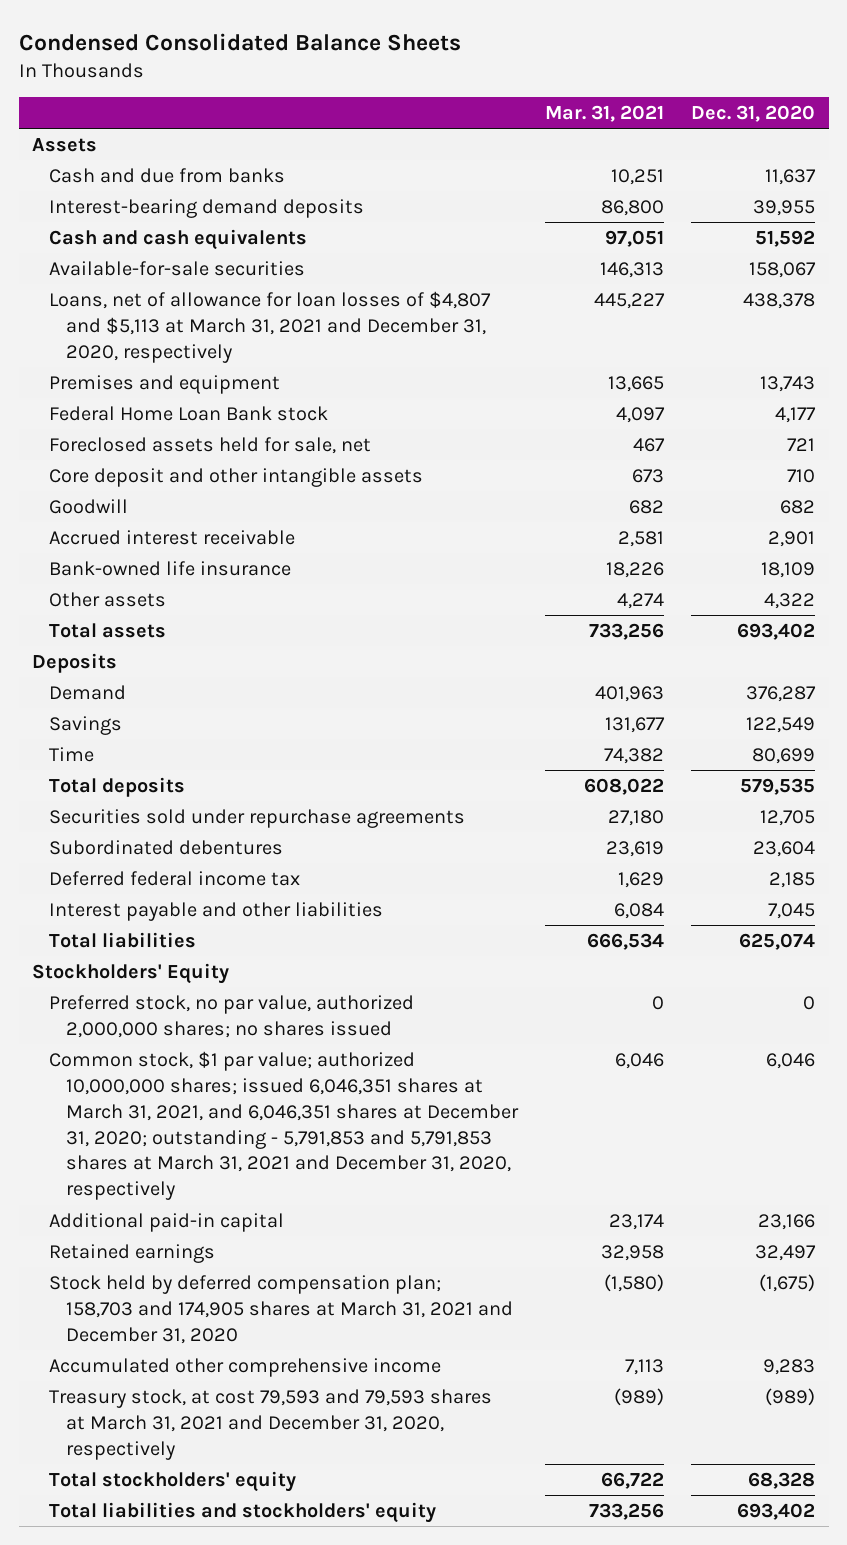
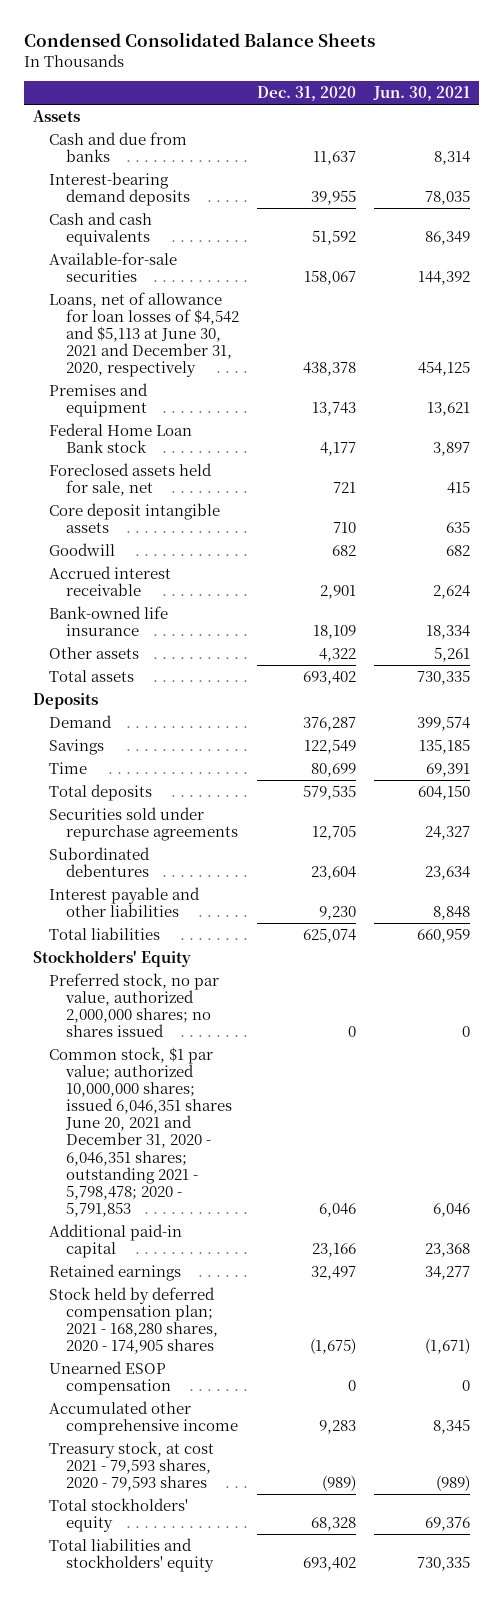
- | Mar. 31, 2021 | Dec. 31, 2020
+ | Dec. 31, 2020 | Jun. 30, 2021
- Loans, net of allowance for loan losses of $4,807 and $5,113 at March 31, 2021 and December 31, 2020, respectively | 445,227 | 438,378
+ Loans, net of allowance for loan losses of $4,542 and $5,113 at June 30, 2021 and December 31, 2020, respectively | 438,378 | 454,125
- Core deposit and other intangible assets | 673 | 710
+ Core deposit intangible assets | 710 | 635
- Deferred federal income tax | 1,629 | 2,185
- Interest payable and other liabilities | 6,084 | 7,045
+ Interest payable and other liabilities | 9,230 | 8,848
- Common stock, $1 par value; authorized 10,000,000 shares; issued 6,046,351 shares at March 31, 2021, and 6,046,351 shares at December 31, 2020; outstanding - 5,791,853 and 5,791,853 shares at March 31, 2021 and December 31, 2020, respectively | 6,046 | 6,046
+ Common stock, $1 par value; authorized 10,000,000 shares; issued 6,046,351 shares June 20, 2021 and December 31, 2020 - 6,046,351 shares; outstanding 2021 - 5,798,478; 2020 - 5,791,853 | 6,046 | 6,046
- Stock held by deferred compensation plan; 158,703 and 174,905 shares at March 31, 2021 and December 31, 2020 | (1,580) | (1,675)
+ Stock held by deferred compensation plan; 2021 - 168,280 shares, 2020 - 174,905 shares | (1,675) | (1,671)
+ Unearned ESOP compensation | 0 | 0
- Treasury stock, at cost 79,593 and 79,593 shares at March 31, 2021 and December 31, 2020, respectively | (989) | (989)
+ Treasury stock, at cost 2021 - 79,593 shares, 2020 - 79,593 shares | (989) | (989)

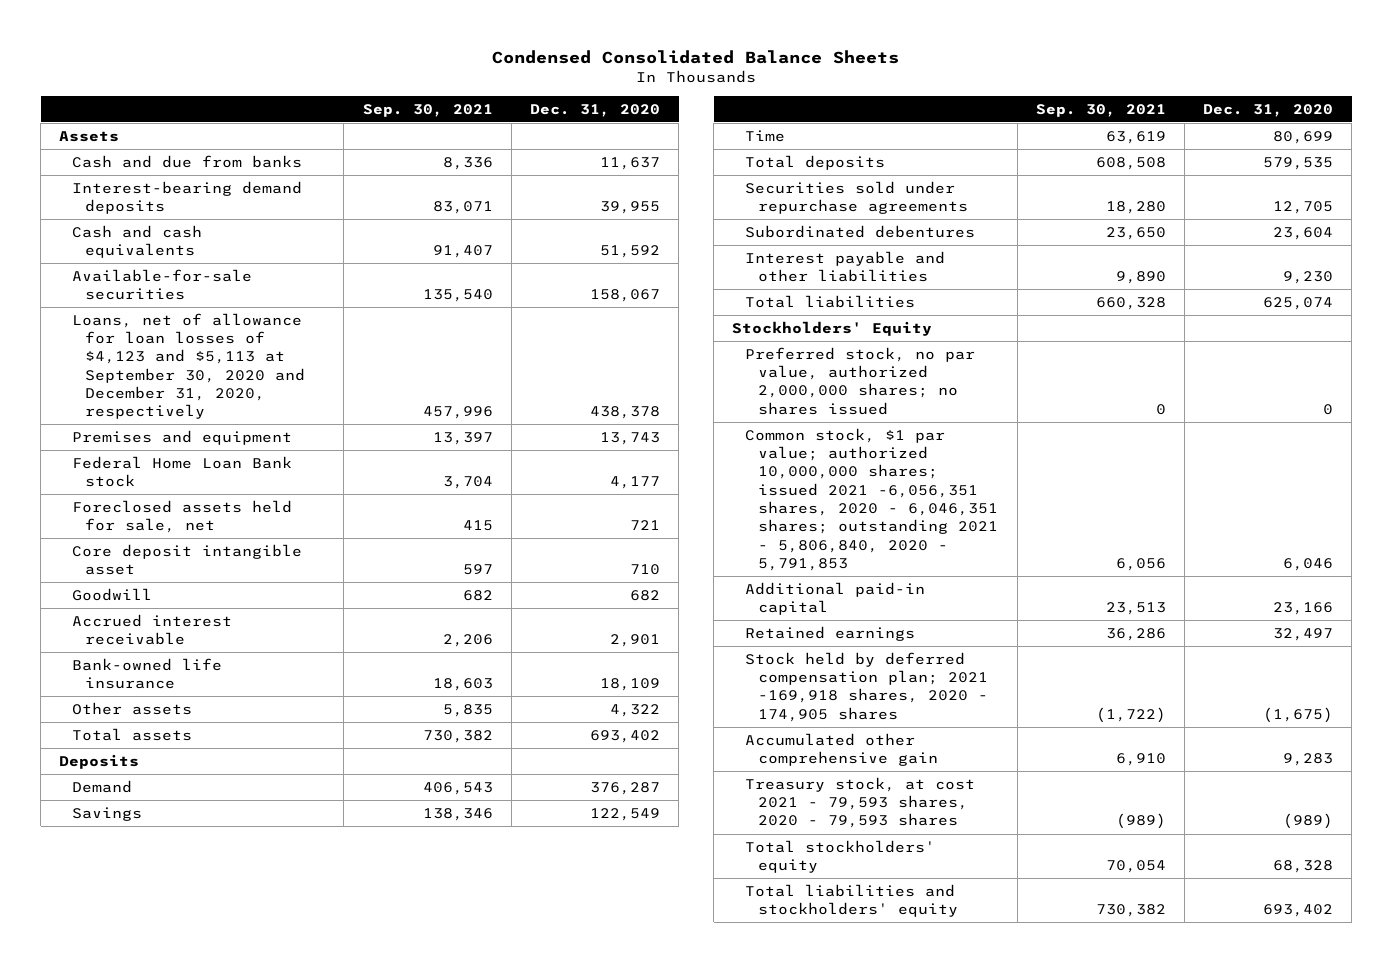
- | Dec. 31, 2020 | Jun. 30, 2021
+ | Sep. 30, 2021 | Dec. 31, 2020
- Loans, net of allowance for loan losses of $4,542 and $5,113 at June 30, 2021 and December 31, 2020, respectively | 438,378 | 454,125
+ Loans, net of allowance for loan losses of $4,123 and $5,113 at September 30, 2020 and December 31, 2020, respectively | 457,996 | 438,378
- Core deposit intangible assets | 710 | 635
+ Core deposit intangible asset | 597 | 710
- Common stock, $1 par value; authorized 10,000,000 shares; issued 6,046,351 shares June 20, 2021 and December 31, 2020 - 6,046,351 shares; outstanding 2021 - 5,798,478; 2020 - 5,791,853 | 6,046 | 6,046
+ Common stock, $1 par value; authorized 10,000,000 shares; issued 2021 -6,056,351 shares, 2020 - 6,046,351 shares; outstanding 2021 - 5,806,840, 2020 - 5,791,853 | 6,056 | 6,046
- Stock held by deferred compensation plan; 2021 - 168,280 shares, 2020 - 174,905 shares | (1,675) | (1,671)
- Unearned ESOP compensation | 0 | 0
- Accumulated other comprehensive income | 9,283 | 8,345
+ Stock held by deferred compensation plan; 2021 -169,918 shares, 2020 - 174,905 shares | (1,722) | (1,675)
+ Accumulated other comprehensive gain | 6,910 | 9,283

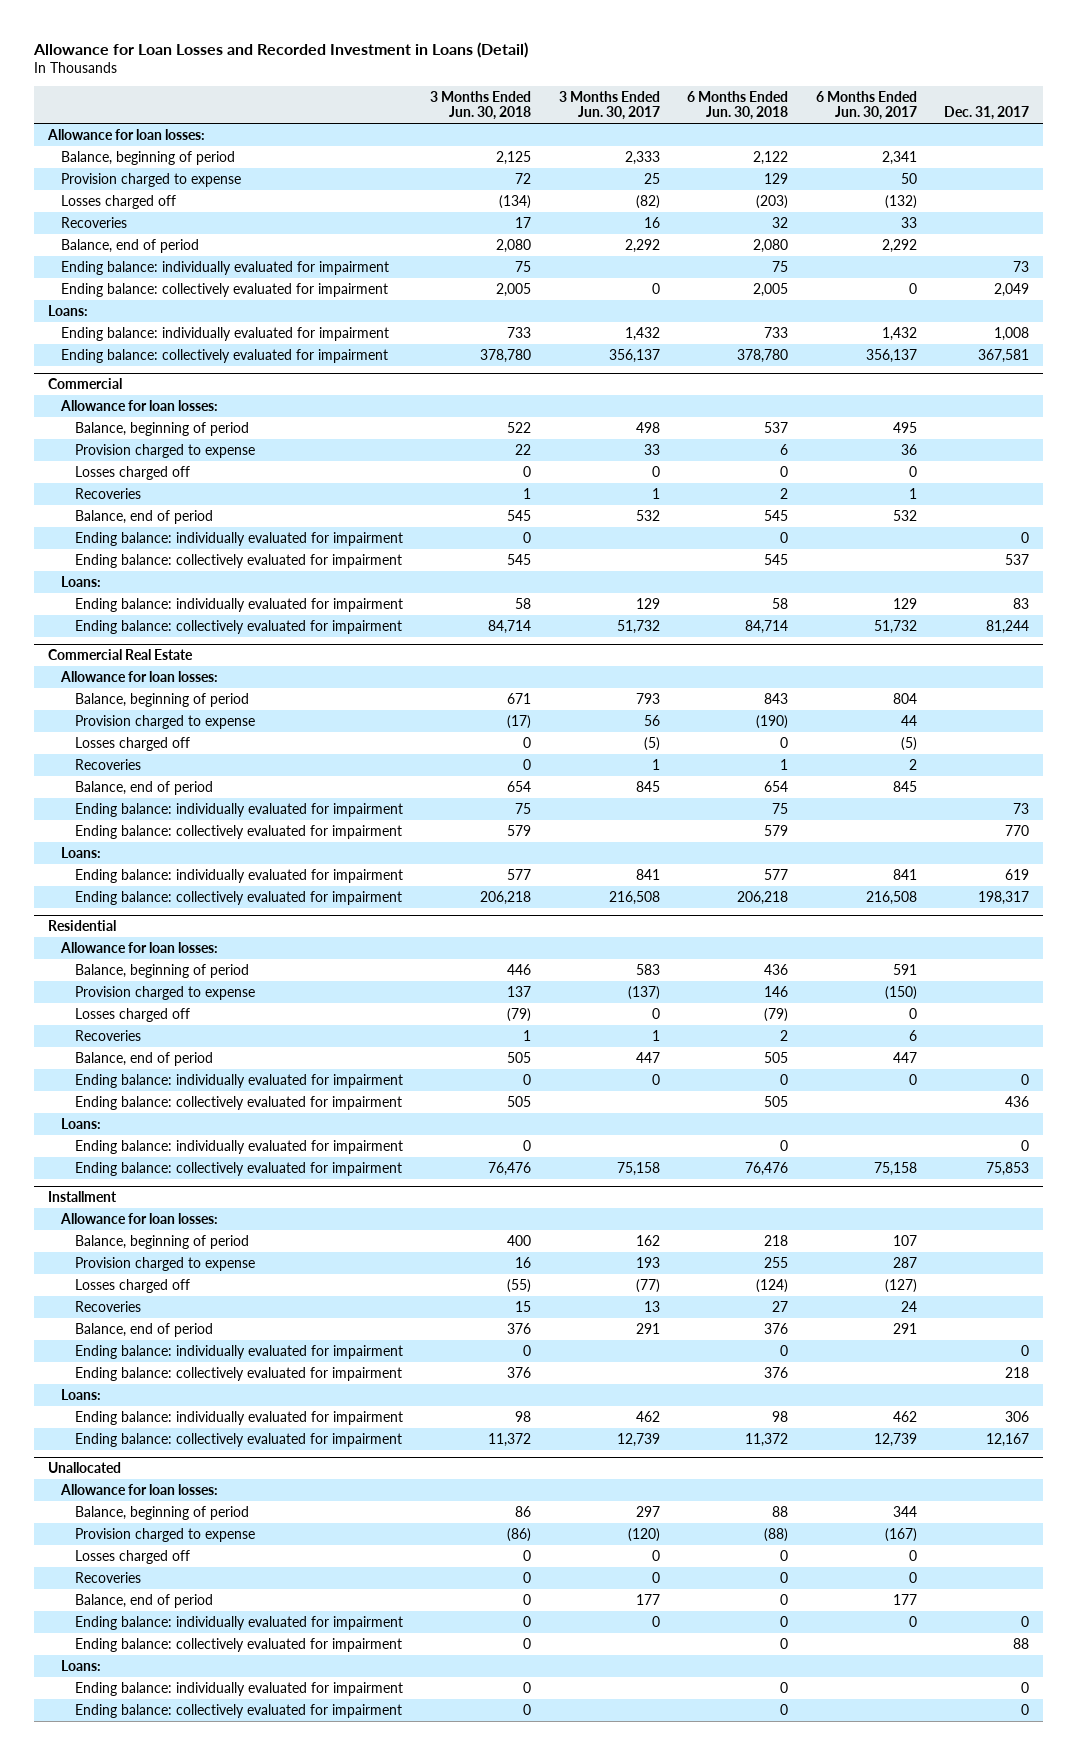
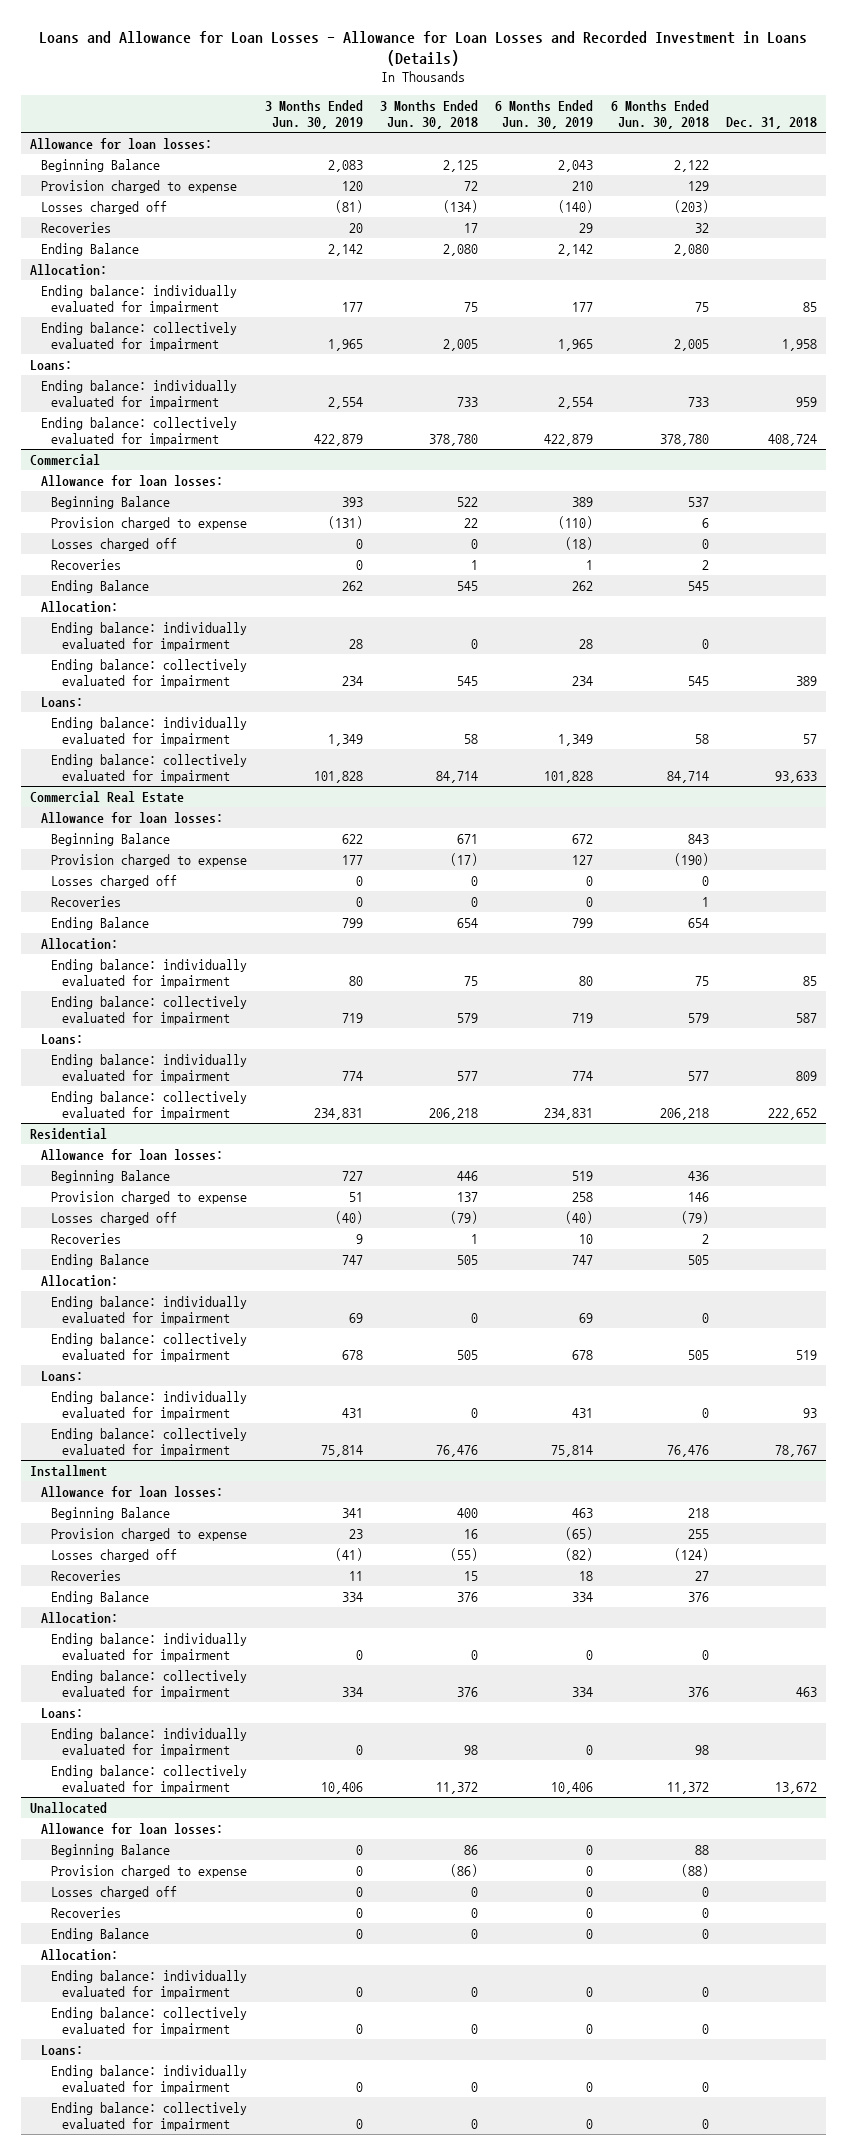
- Allowance for Loan Losses and Recorded Investment in Loans (Detail)
+ Loans and Allowance for Loan Losses - Allowance for Loan Losses and Recorded Investment in Loans (Details)
- | 3 Months Ended Jun. 30, 2018 | 3 Months Ended Jun. 30, 2017 | 6 Months Ended Jun. 30, 2018 | 6 Months Ended Jun. 30, 2017 | Dec. 31, 2017
+ | 3 Months Ended Jun. 30, 2019 | 3 Months Ended Jun. 30, 2018 | 6 Months Ended Jun. 30, 2019 | 6 Months Ended Jun. 30, 2018 | Dec. 31, 2018
- Balance, beginning of period | 2,125 | 2,333 | 2,122 | 2,341 |
+ Beginning Balance | 2,083 | 2,125 | 2,043 | 2,122 |
- Balance, end of period | 2,080 | 2,292 | 2,080 | 2,292 |
+ Ending Balance | 2,142 | 2,080 | 2,142 | 2,080 |
+ Allocation:
@ Commercial
- Balance, beginning of period | 522 | 498 | 537 | 495 |
+ Beginning Balance | 393 | 522 | 389 | 537 |
- Balance, end of period | 545 | 532 | 545 | 532 |
+ Ending Balance | 262 | 545 | 262 | 545 |
+ Allocation:
@ Commercial Real Estate
- Balance, beginning of period | 671 | 793 | 843 | 804 |
+ Beginning Balance | 622 | 671 | 672 | 843 |
- Balance, end of period | 654 | 845 | 654 | 845 |
+ Ending Balance | 799 | 654 | 799 | 654 |
+ Allocation:
@ Residential
- Balance, beginning of period | 446 | 583 | 436 | 591 |
+ Beginning Balance | 727 | 446 | 519 | 436 |
- Balance, end of period | 505 | 447 | 505 | 447 |
+ Ending Balance | 747 | 505 | 747 | 505 |
+ Allocation:
@ Installment
- Balance, beginning of period | 400 | 162 | 218 | 107 |
+ Beginning Balance | 341 | 400 | 463 | 218 |
- Balance, end of period | 376 | 291 | 376 | 291 |
+ Ending Balance | 334 | 376 | 334 | 376 |
+ Allocation:
@ Unallocated
- Balance, beginning of period | 86 | 297 | 88 | 344 |
+ Beginning Balance | 0 | 86 | 0 | 88 |
- Balance, end of period | 0 | 177 | 0 | 177 |
+ Ending Balance | 0 | 0 | 0 | 0 |
+ Allocation:

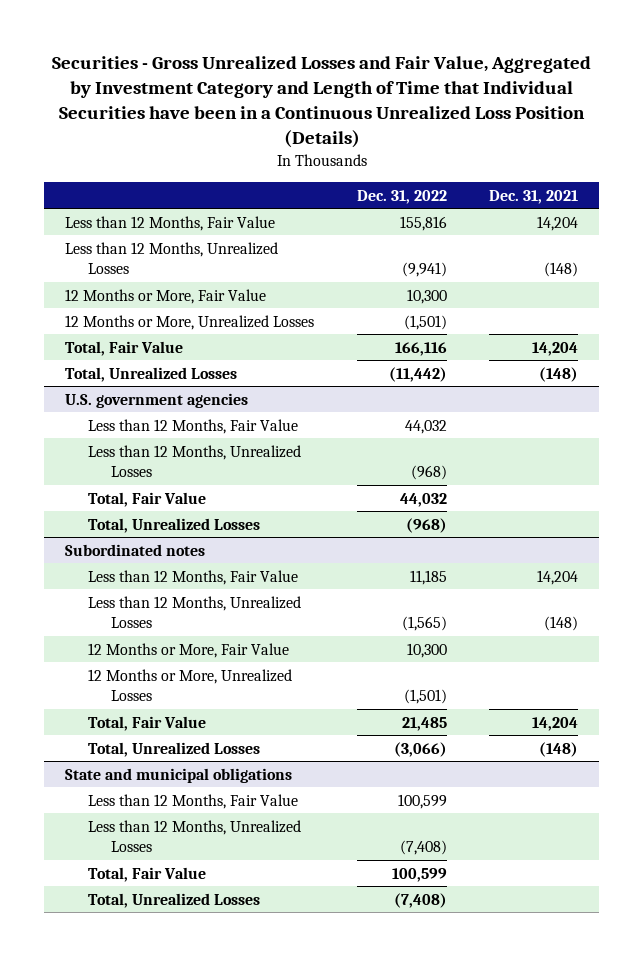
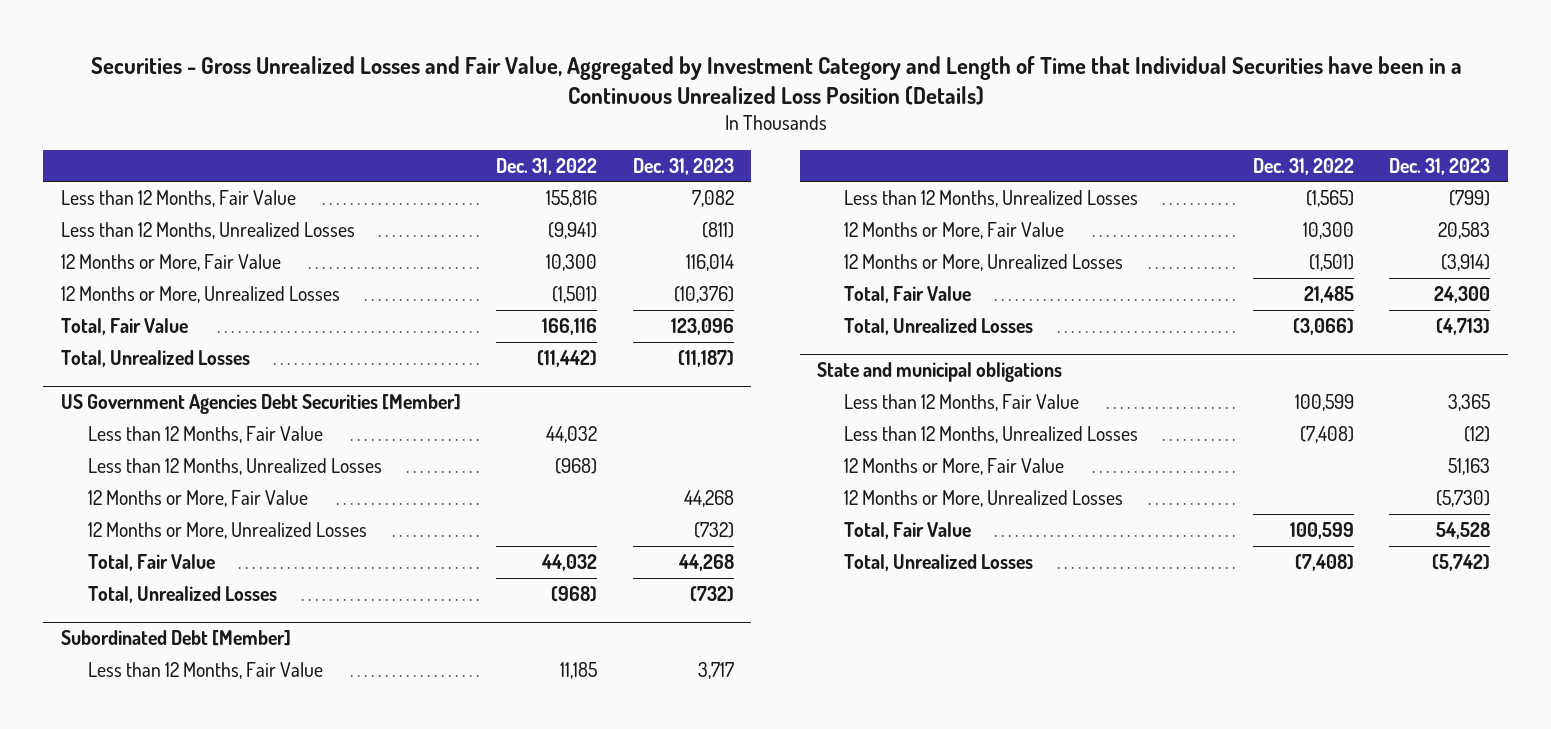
- | Dec. 31, 2022 | Dec. 31, 2021
+ | Dec. 31, 2022 | Dec. 31, 2023
- U.S. government agencies
+ US Government Agencies Debt Securities [Member]
+ 12 Months or More, Fair Value | | 44,268
+ 12 Months or More, Unrealized Losses | | (732)
- Subordinated notes
+ Subordinated Debt [Member]
@ State and municipal obligations
+ 12 Months or More, Fair Value | | 51,163
+ 12 Months or More, Unrealized Losses | | (5,730)

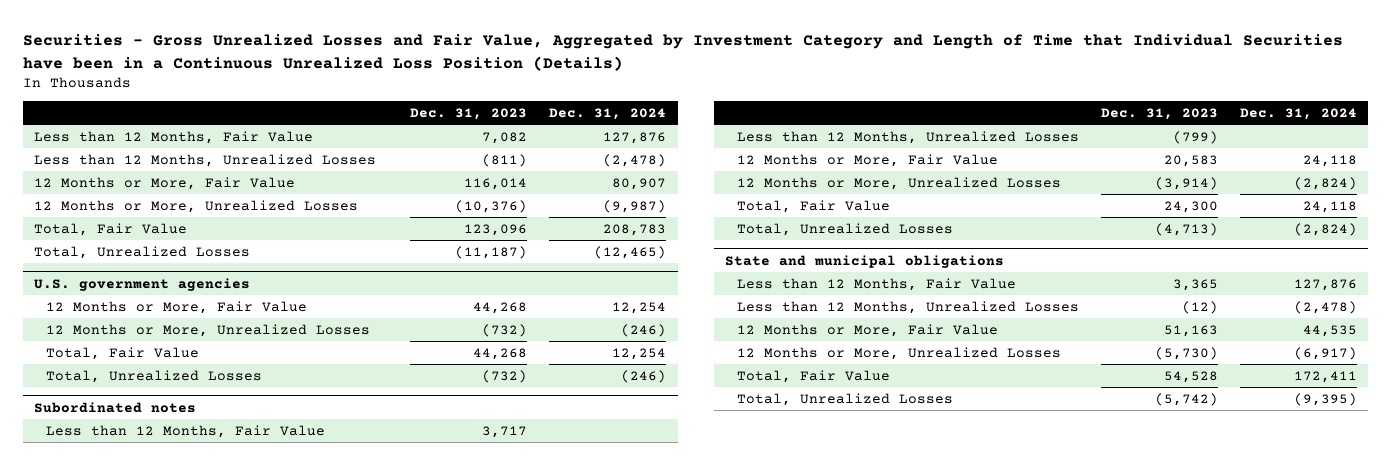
- | Dec. 31, 2022 | Dec. 31, 2023
+ | Dec. 31, 2023 | Dec. 31, 2024
- US Government Agencies Debt Securities [Member]
- Less than 12 Months, Fair Value | 44,032 |
- Less than 12 Months, Unrealized Losses | (968) |
+ U.S. government agencies
- Subordinated Debt [Member]
+ Subordinated notes

